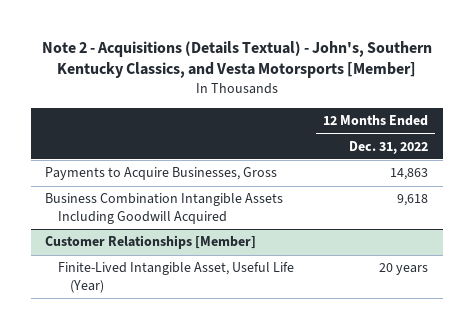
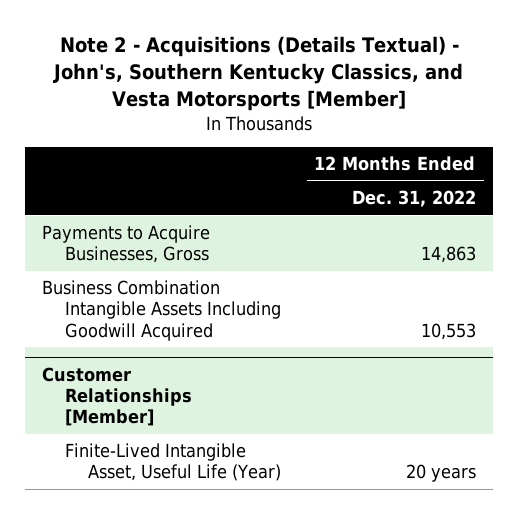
- Business Combination Intangible Assets Including Goodwill Acquired | 9,618
+ Business Combination Intangible Assets Including Goodwill Acquired | 10,553

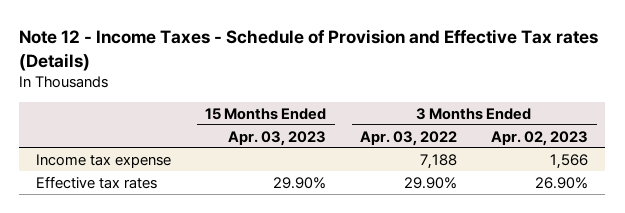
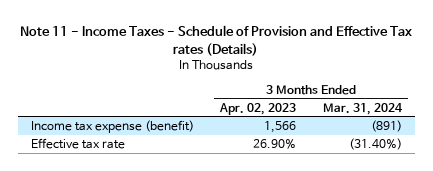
- Note 12 - Income Taxes - Schedule of Provision and Effective Tax rates (Details)
+ Note 11 - Income Taxes - Schedule of Provision and Effective Tax rates (Details)
- | 15 Months Ended Apr. 03, 2023 | 3 Months Ended Apr. 03, 2022 | 3 Months Ended Apr. 02, 2023
+ | 3 Months Ended Apr. 02, 2023 | 3 Months Ended Mar. 31, 2024
- Income tax expense | | 7,188 | 1,566
- Effective tax rates | 29.90% | 29.90% | 26.90%
+ Income tax expense (benefit) | 1,566 | (891)
+ Effective tax rate | 26.90% | (31.40%)

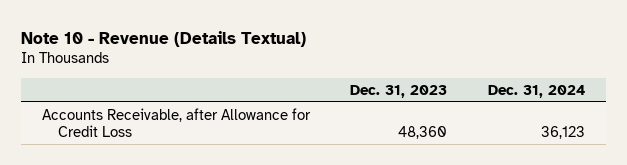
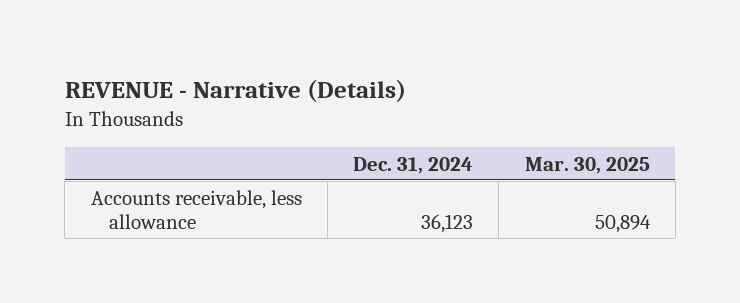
- Note 10 - Revenue (Details Textual)
+ REVENUE - Narrative (Details)
- | Dec. 31, 2023 | Dec. 31, 2024
+ | Dec. 31, 2024 | Mar. 30, 2025
- Accounts Receivable, after Allowance for Credit Loss | 48,360 | 36,123
+ Accounts receivable, less allowance | 36,123 | 50,894

